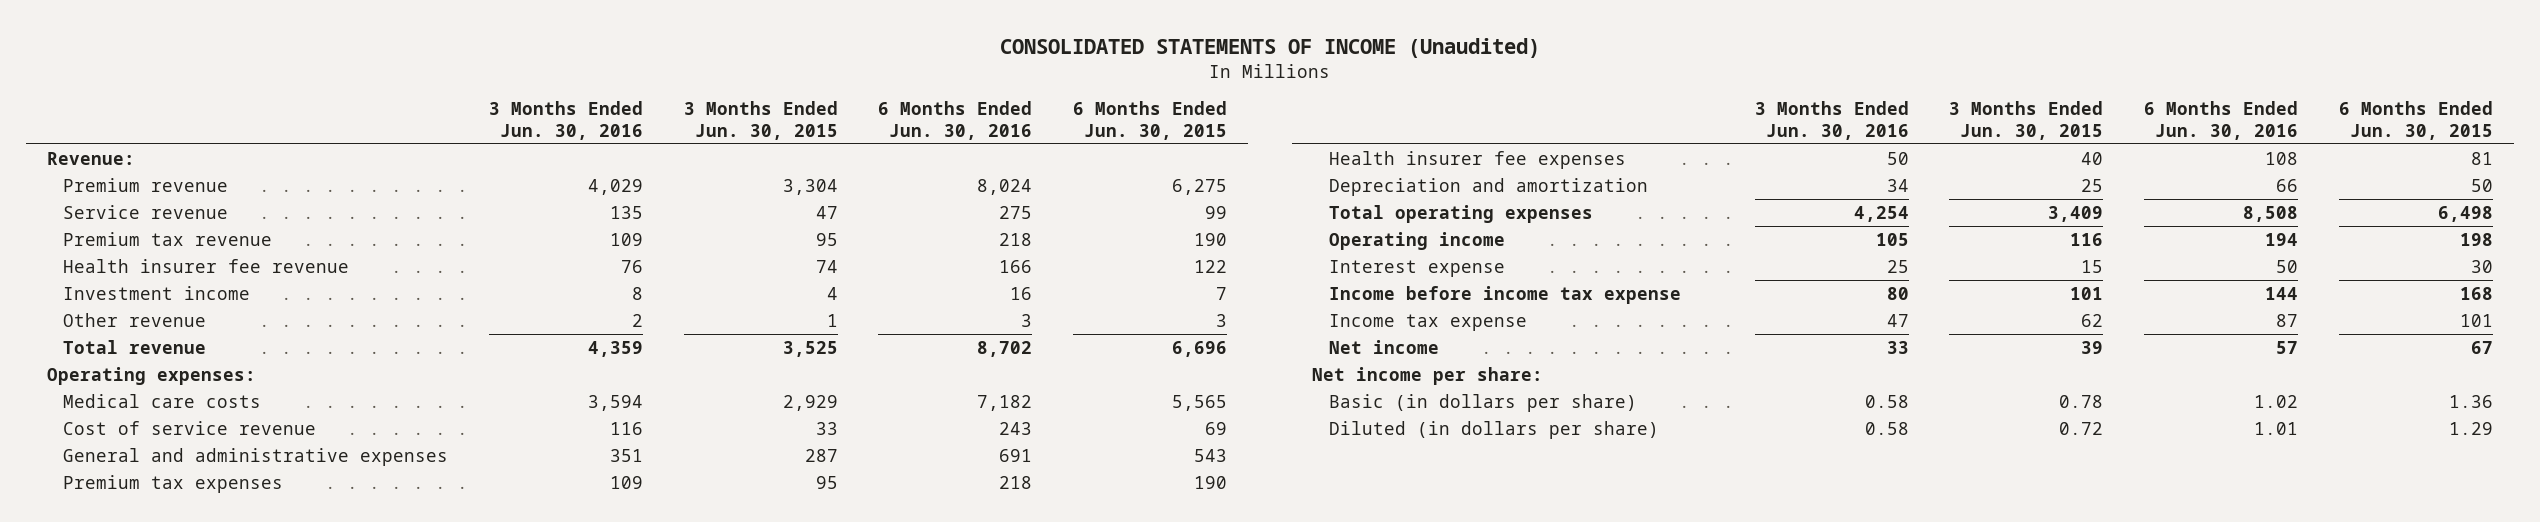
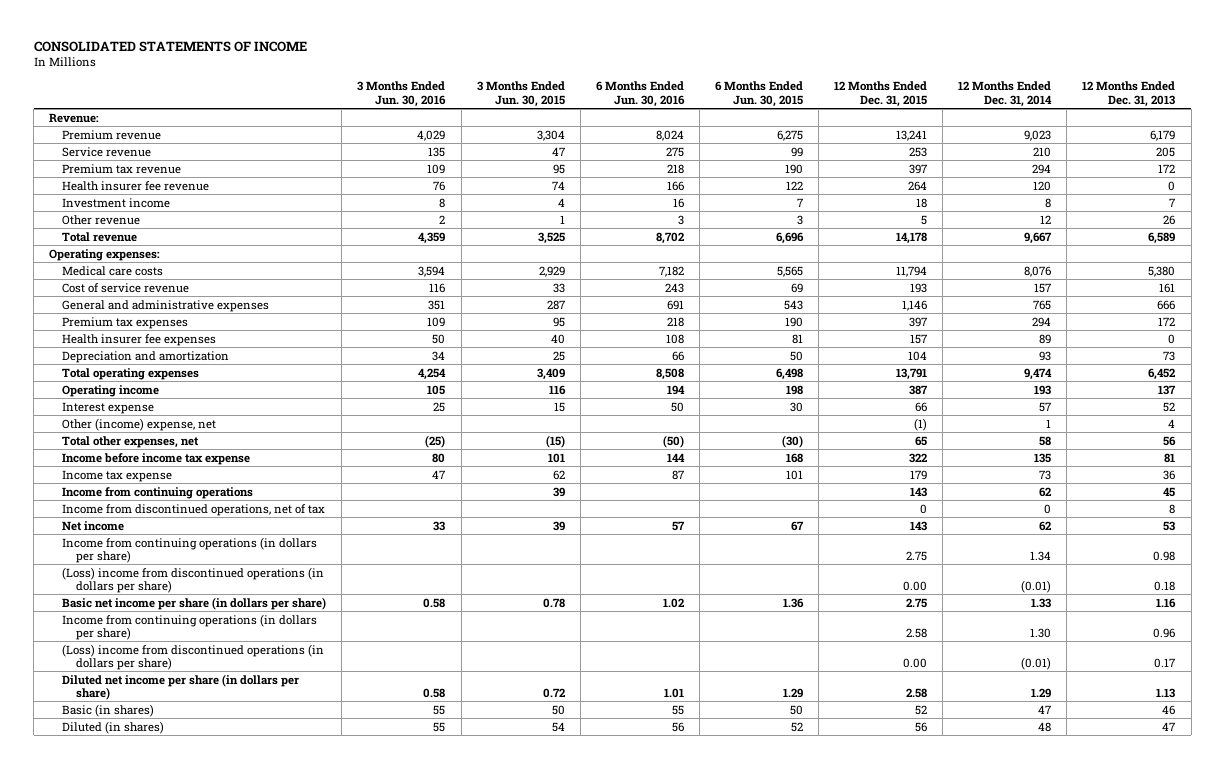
- CONSOLIDATED STATEMENTS OF INCOME (Unaudited)
+ CONSOLIDATED STATEMENTS OF INCOME
- | 3 Months Ended Jun. 30, 2016 | 3 Months Ended Jun. 30, 2015 | 6 Months Ended Jun. 30, 2016 | 6 Months Ended Jun. 30, 2015
+ | 3 Months Ended Jun. 30, 2016 | 3 Months Ended Jun. 30, 2015 | 6 Months Ended Jun. 30, 2016 | 6 Months Ended Jun. 30, 2015 | 12 Months Ended Dec. 31, 2015 | 12 Months Ended Dec. 31, 2014 | 12 Months Ended Dec. 31, 2013
+ Other (income) expense, net | | | | | (1) | 1 | 4
+ Total other expenses, net | (25) | (15) | (50) | (30) | 65 | 58 | 56
+ Income from continuing operations | | 39 | | | 143 | 62 | 45
+ Income from discontinued operations, net of tax | | | | | 0 | 0 | 8
- Net income per share:
- Basic (in dollars per share) | 0.58 | 0.78 | 1.02 | 1.36
- Diluted (in dollars per share) | 0.58 | 0.72 | 1.01 | 1.29
+ Income from continuing operations (in dollars per share) | | | | | 2.75 | 1.34 | 0.98
+ (Loss) income from discontinued operations (in dollars per share) | | | | | 0.00 | (0.01) | 0.18
+ Basic net income per share (in dollars per share) | 0.58 | 0.78 | 1.02 | 1.36 | 2.75 | 1.33 | 1.16
+ Income from continuing operations (in dollars per share) | | | | | 2.58 | 1.30 | 0.96
+ (Loss) income from discontinued operations (in dollars per share) | | | | | 0.00 | (0.01) | 0.17
+ Diluted net income per share (in dollars per share) | 0.58 | 0.72 | 1.01 | 1.29 | 2.58 | 1.29 | 1.13
+ Basic (in shares) | 55 | 50 | 55 | 50 | 52 | 47 | 46
+ Diluted (in shares) | 55 | 54 | 56 | 52 | 56 | 48 | 47

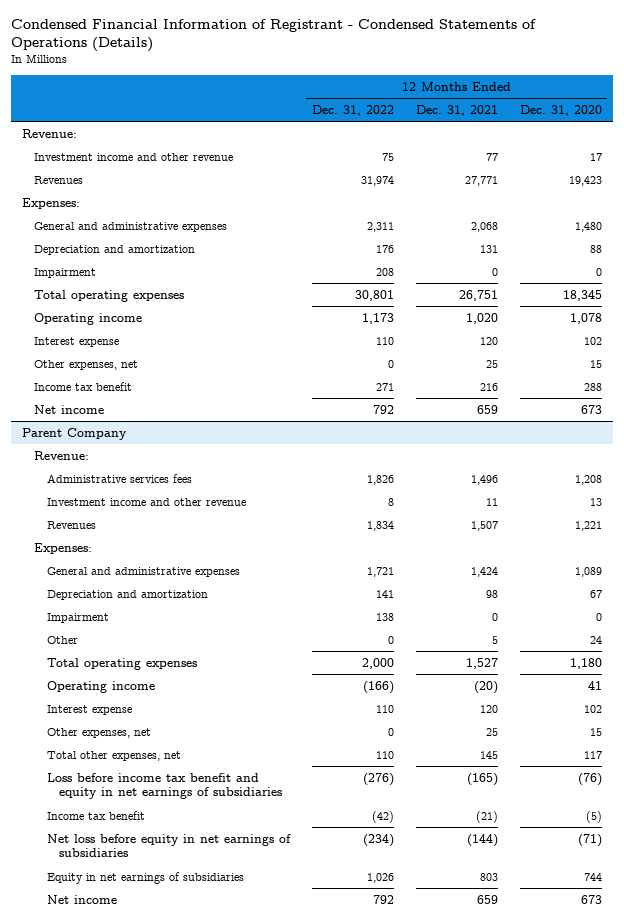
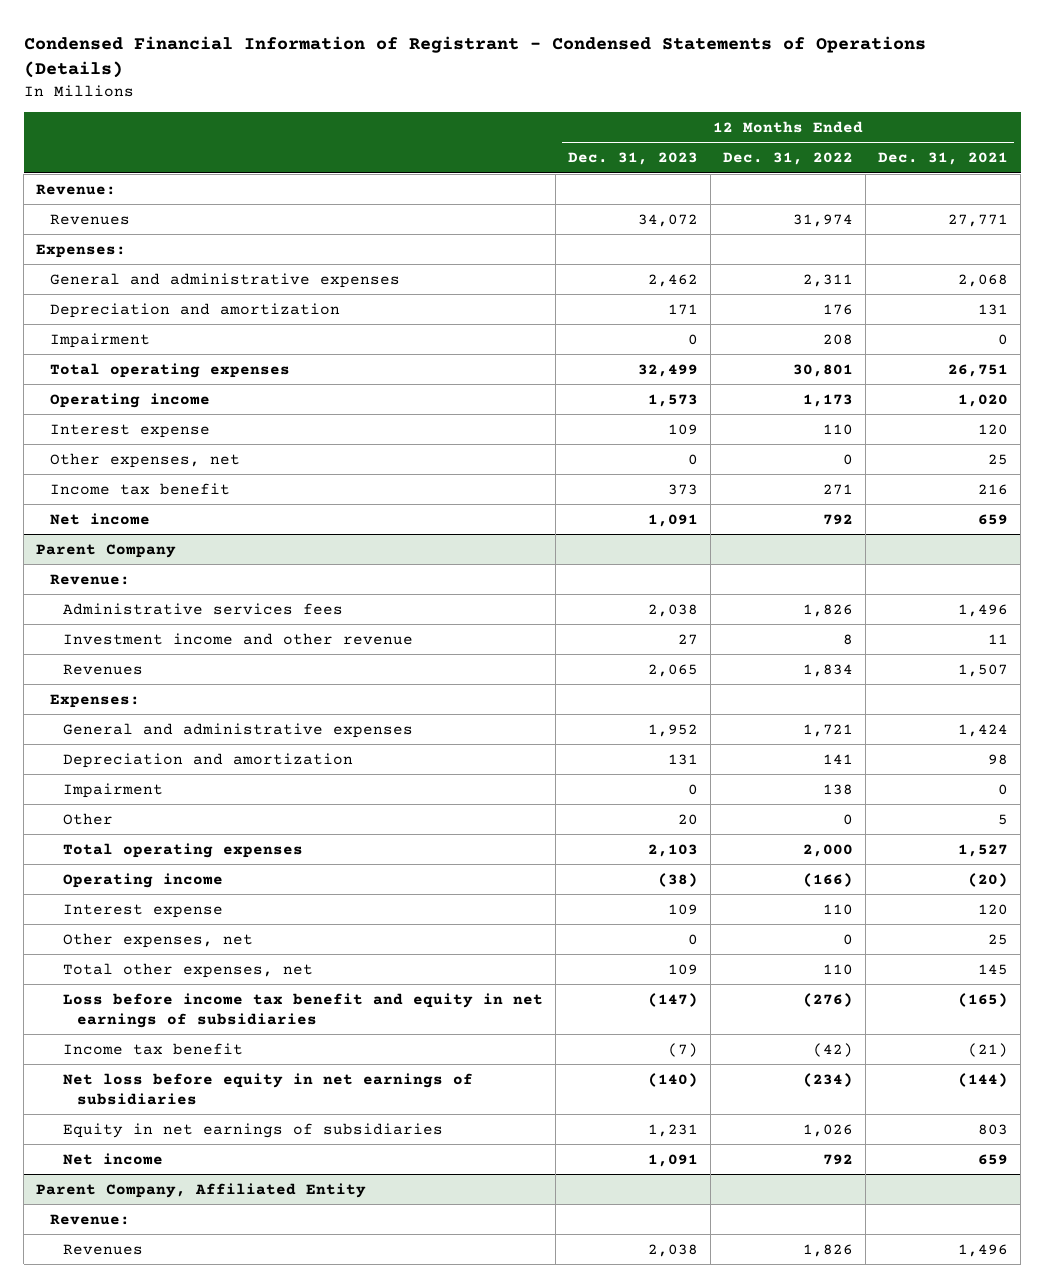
- | 12 Months Ended Dec. 31, 2022 | 12 Months Ended Dec. 31, 2021 | 12 Months Ended Dec. 31, 2020
+ | 12 Months Ended Dec. 31, 2023 | 12 Months Ended Dec. 31, 2022 | 12 Months Ended Dec. 31, 2021
- Investment income and other revenue | 75 | 77 | 17
+ Parent Company, Affiliated Entity
+ Revenue:
+ Revenues | 2,038 | 1,826 | 1,496

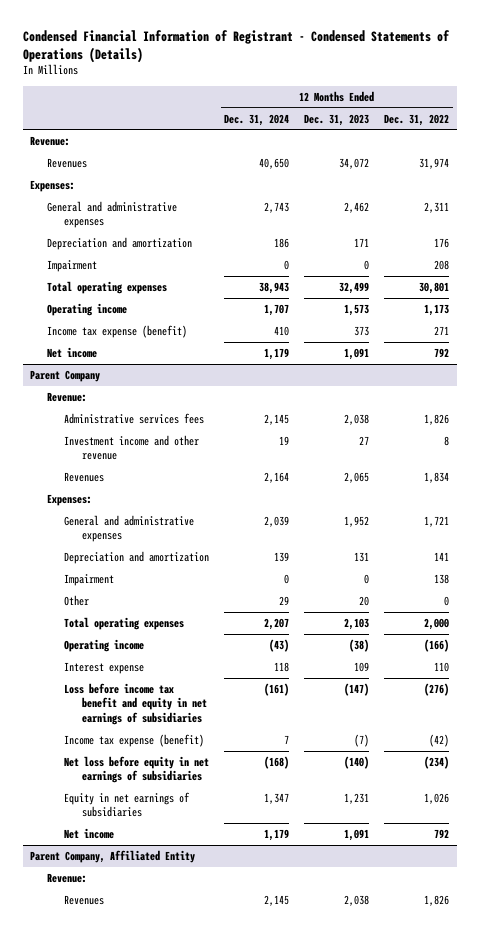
- | 12 Months Ended Dec. 31, 2023 | 12 Months Ended Dec. 31, 2022 | 12 Months Ended Dec. 31, 2021
+ | 12 Months Ended Dec. 31, 2024 | 12 Months Ended Dec. 31, 2023 | 12 Months Ended Dec. 31, 2022
- Interest expense | 109 | 110 | 120
- Other expenses, net | 0 | 0 | 25
- Income tax benefit | 373 | 271 | 216
+ Income tax expense (benefit) | 410 | 373 | 271
@ Parent Company
- Other expenses, net | 0 | 0 | 25
- Total other expenses, net | 109 | 110 | 145
- Income tax benefit | (7) | (42) | (21)
+ Income tax expense (benefit) | 7 | (7) | (42)

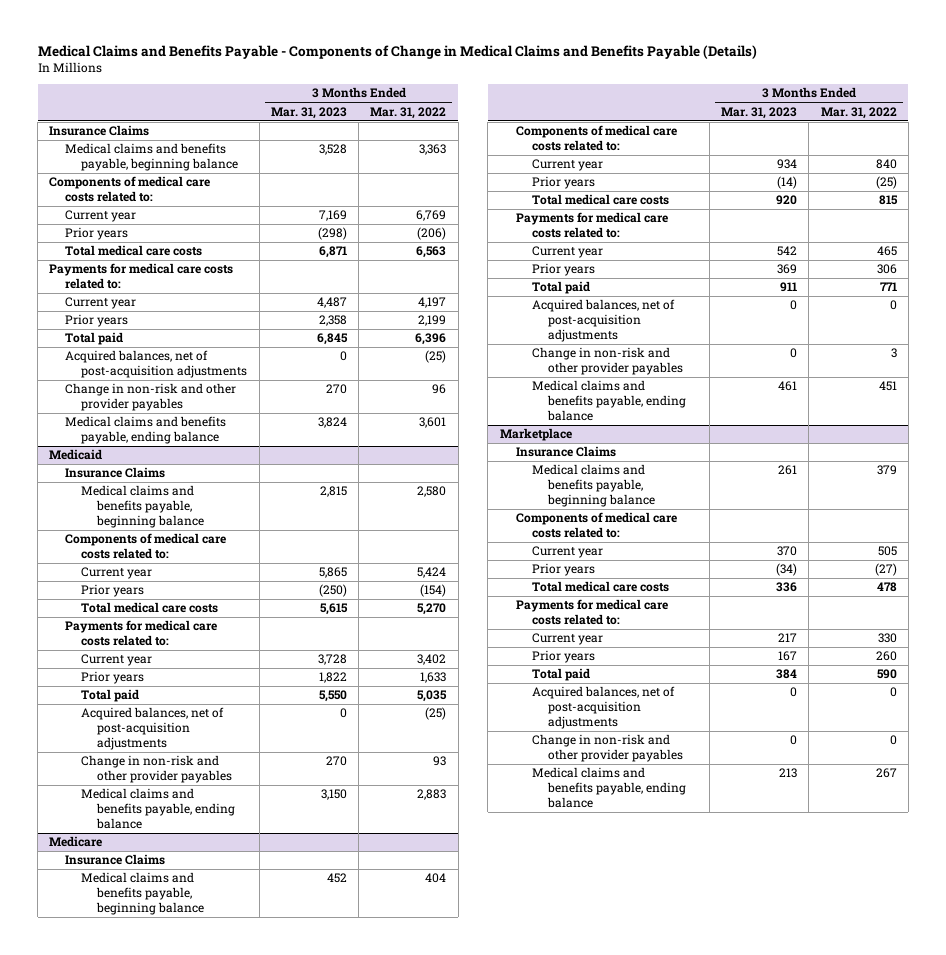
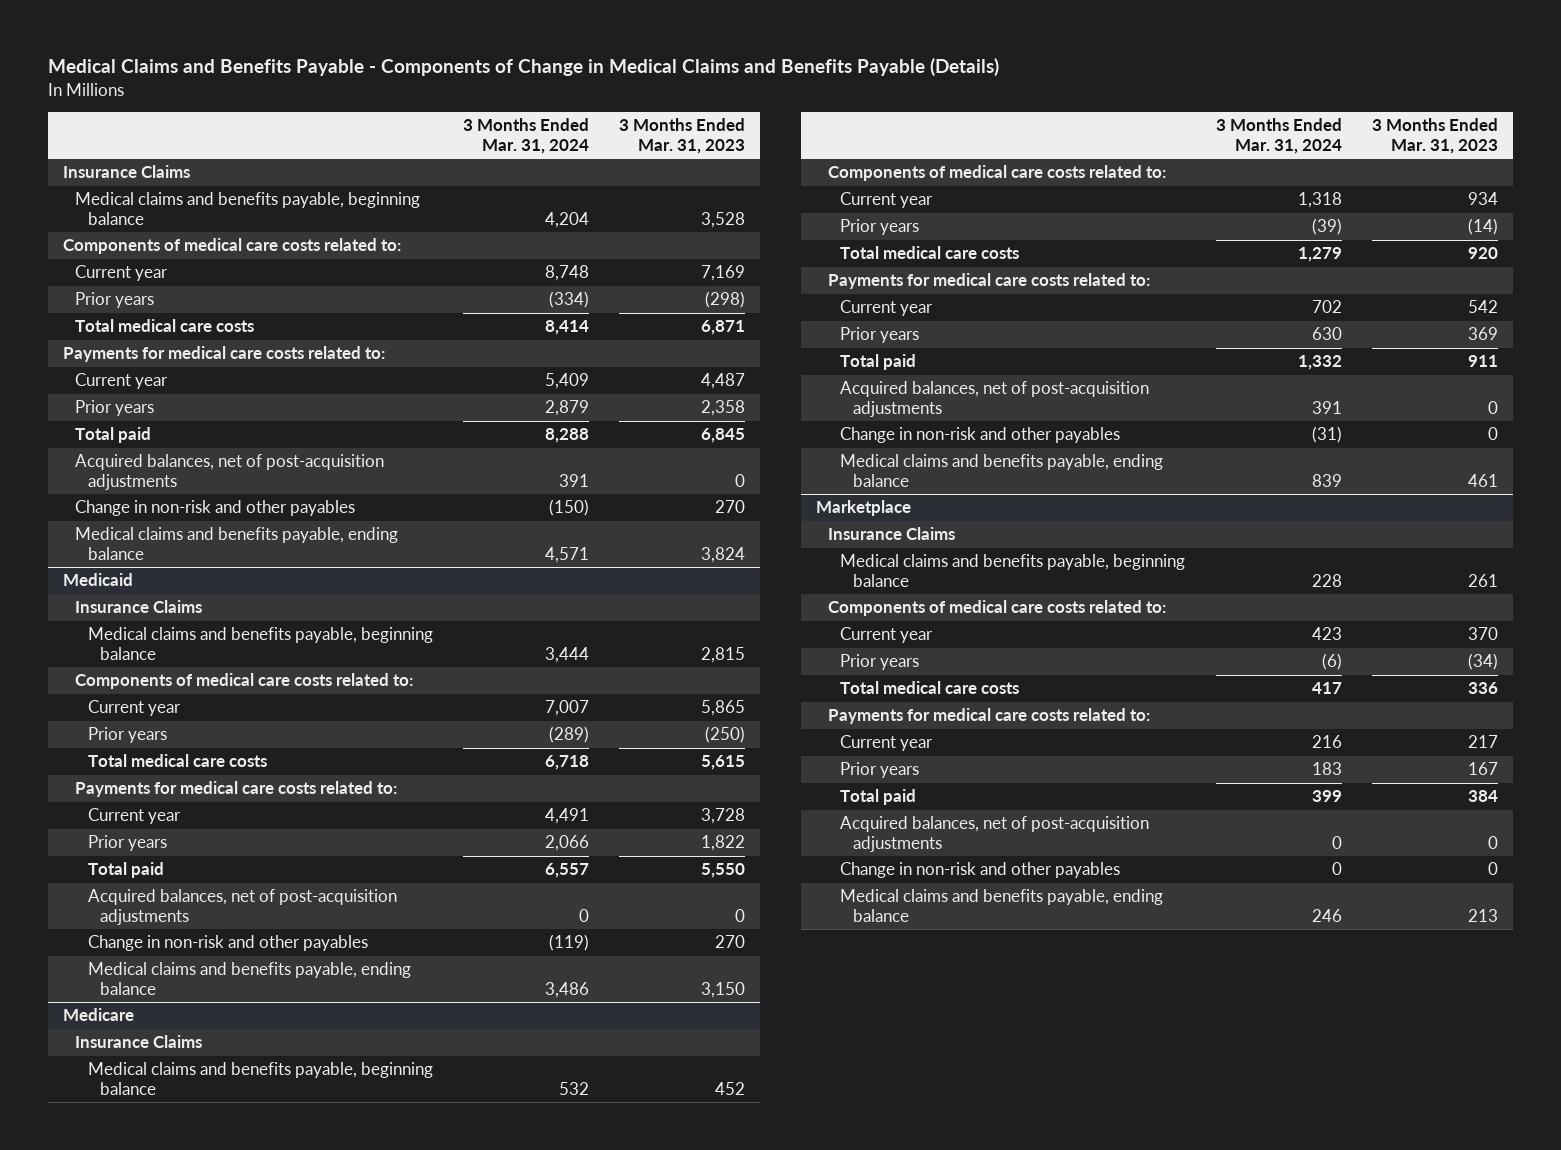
- | 3 Months Ended Mar. 31, 2023 | 3 Months Ended Mar. 31, 2022
+ | 3 Months Ended Mar. 31, 2024 | 3 Months Ended Mar. 31, 2023
- Change in non-risk and other provider payables | 270 | 96
+ Change in non-risk and other payables | (150) | 270
@ Medicaid
- Change in non-risk and other provider payables | 270 | 93
+ Change in non-risk and other payables | (119) | 270
@ Medicare
- Change in non-risk and other provider payables | 0 | 3
+ Change in non-risk and other payables | (31) | 0
@ Marketplace
- Change in non-risk and other provider payables | 0 | 0
+ Change in non-risk and other payables | 0 | 0

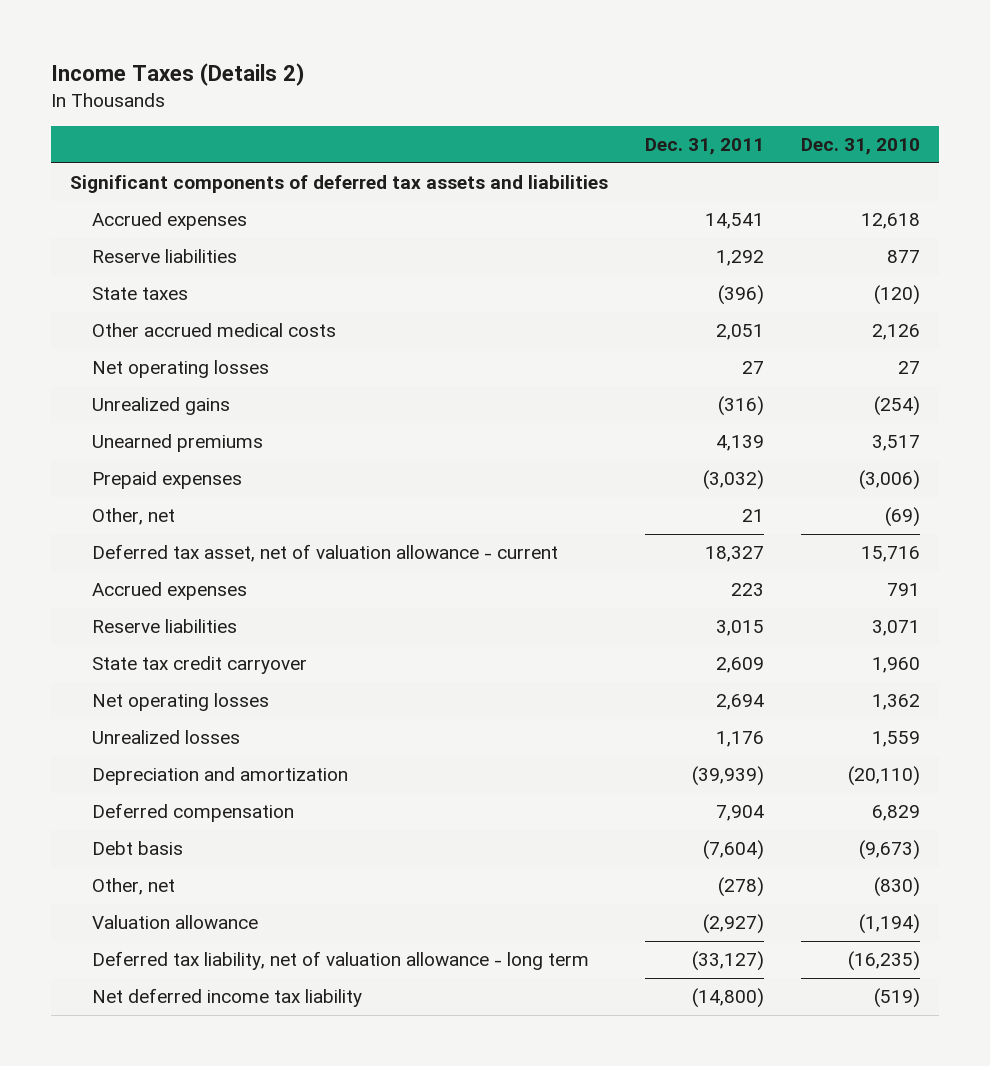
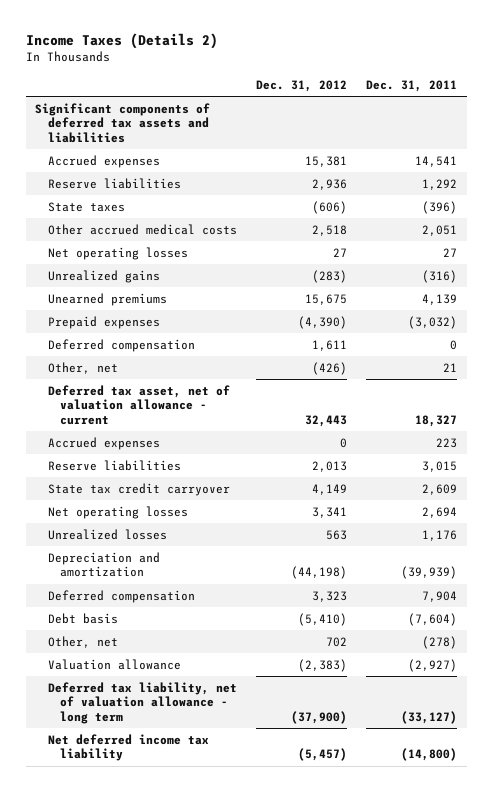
- | Dec. 31, 2011 | Dec. 31, 2010
+ | Dec. 31, 2012 | Dec. 31, 2011
+ Deferred compensation | 1,611 | 0

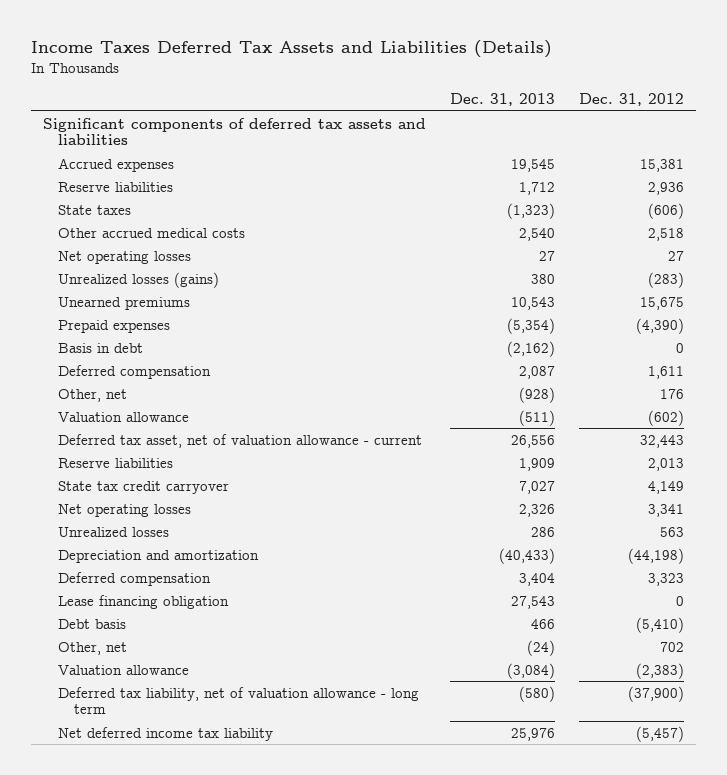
- Income Taxes (Details 2)
+ Income Taxes Deferred Tax Assets and Liabilities (Details)
- | Dec. 31, 2012 | Dec. 31, 2011
+ | Dec. 31, 2013 | Dec. 31, 2012
- Unrealized gains | (283) | (316)
+ Unrealized losses (gains) | 380 | (283)
+ Basis in debt | (2,162) | 0
- Other, net | (426) | 21
+ Other, net | (928) | 176
+ Valuation allowance | (511) | (602)
- Accrued expenses | 0 | 223
+ Lease financing obligation | 27,543 | 0

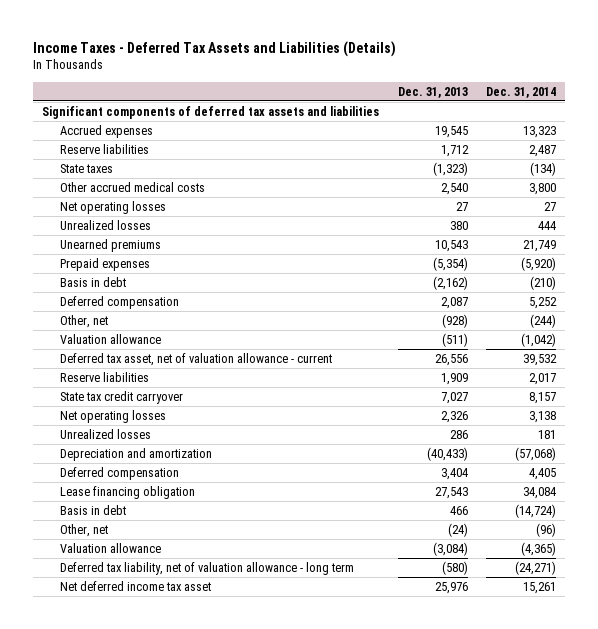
- Income Taxes Deferred Tax Assets and Liabilities (Details)
+ Income Taxes - Deferred Tax Assets and Liabilities (Details)
- | Dec. 31, 2013 | Dec. 31, 2012
+ | Dec. 31, 2013 | Dec. 31, 2014
- Unrealized losses (gains) | 380 | (283)
+ Unrealized losses | 380 | 444
- Debt basis | 466 | (5,410)
+ Basis in debt | 466 | (14,724)
- Net deferred income tax liability | 25,976 | (5,457)
+ Net deferred income tax asset | 25,976 | 15,261

